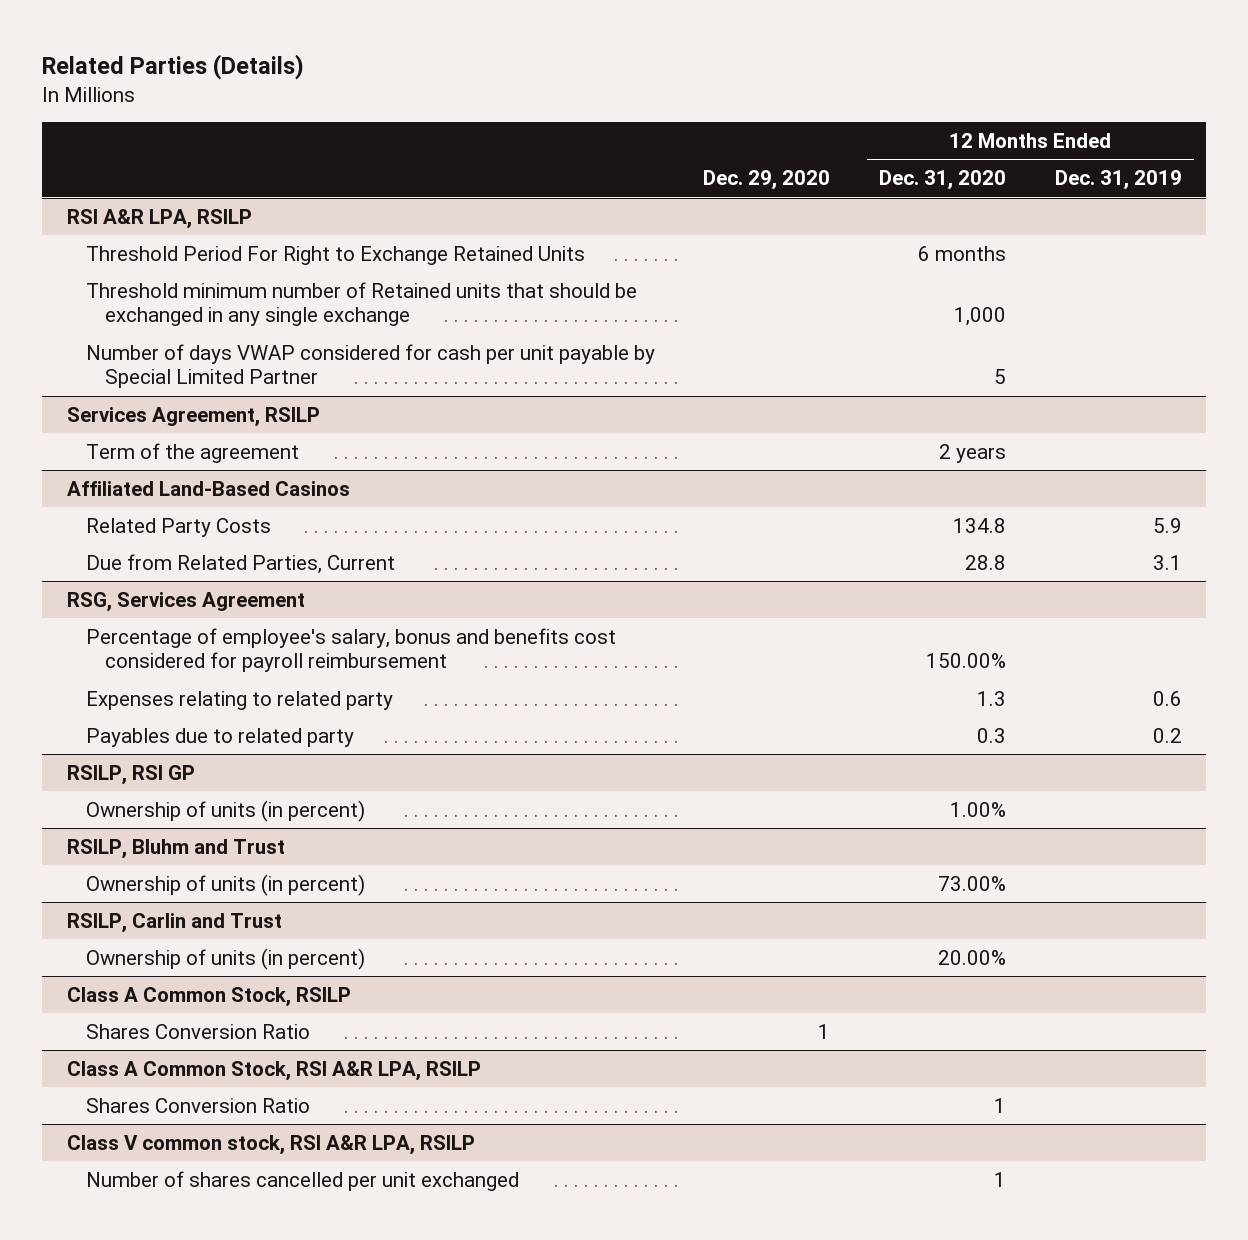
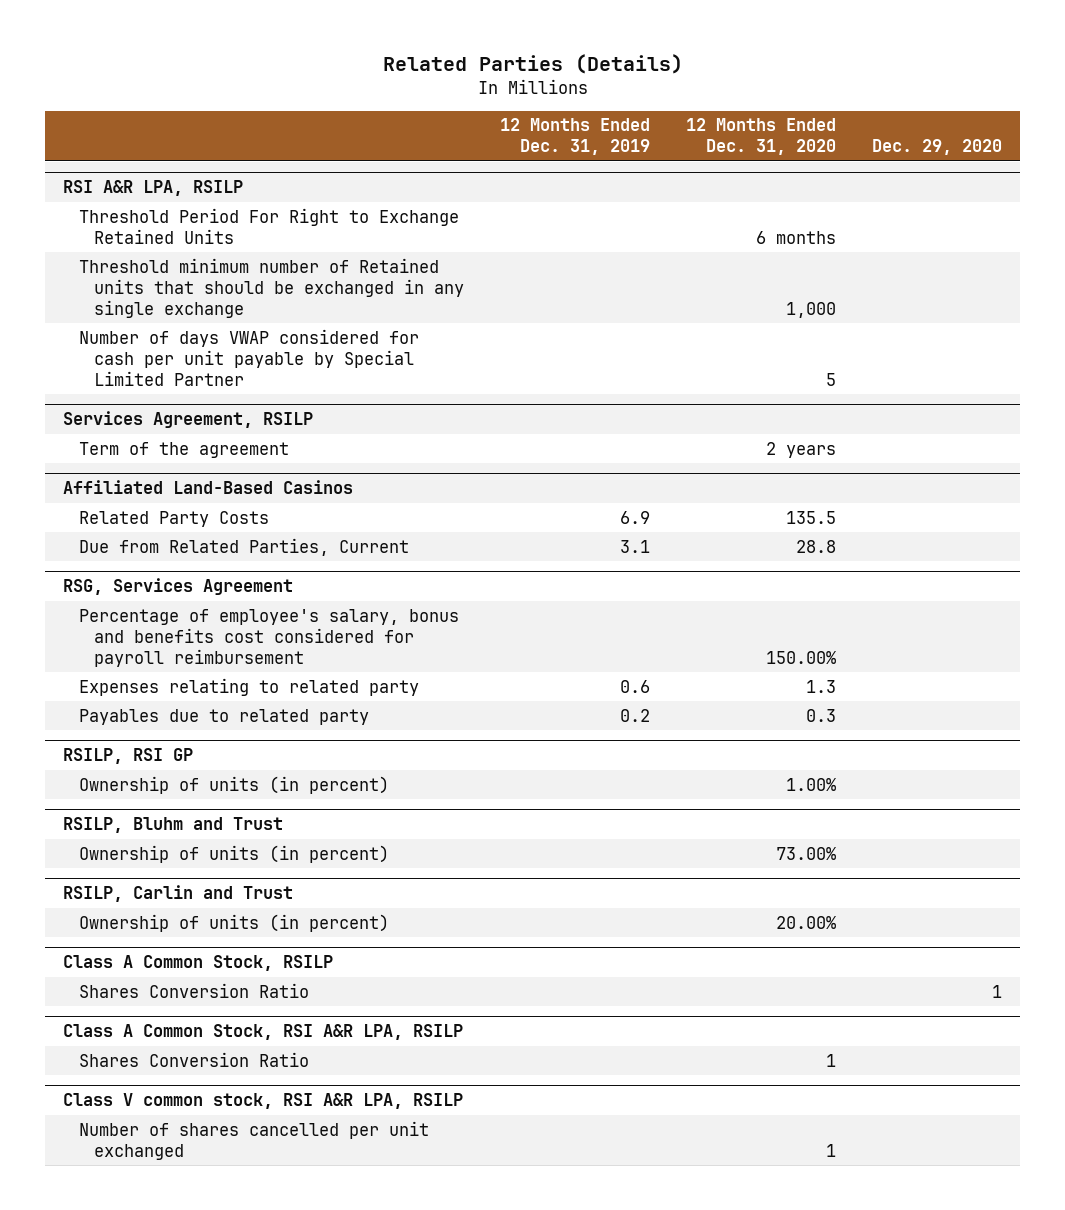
- | Dec. 29, 2020 | 12 Months Ended Dec. 31, 2020 | 12 Months Ended Dec. 31, 2019
+ | 12 Months Ended Dec. 31, 2019 | 12 Months Ended Dec. 31, 2020 | Dec. 29, 2020
@ Affiliated Land-Based Casinos
- Related Party Costs | | 134.8 | 5.9
+ Related Party Costs | 6.9 | 135.5 |

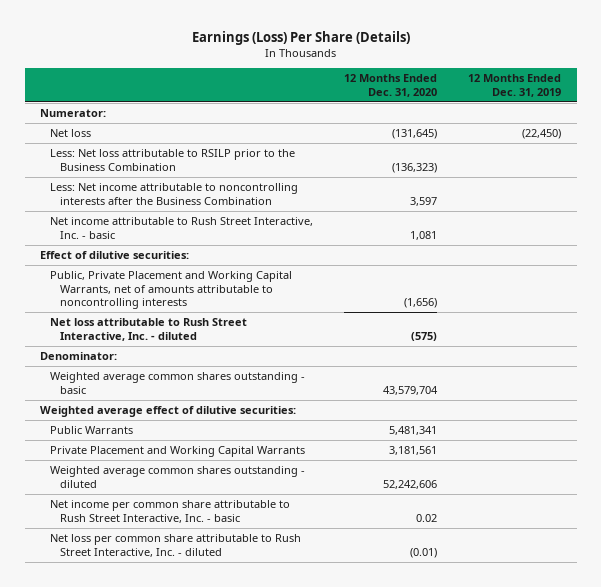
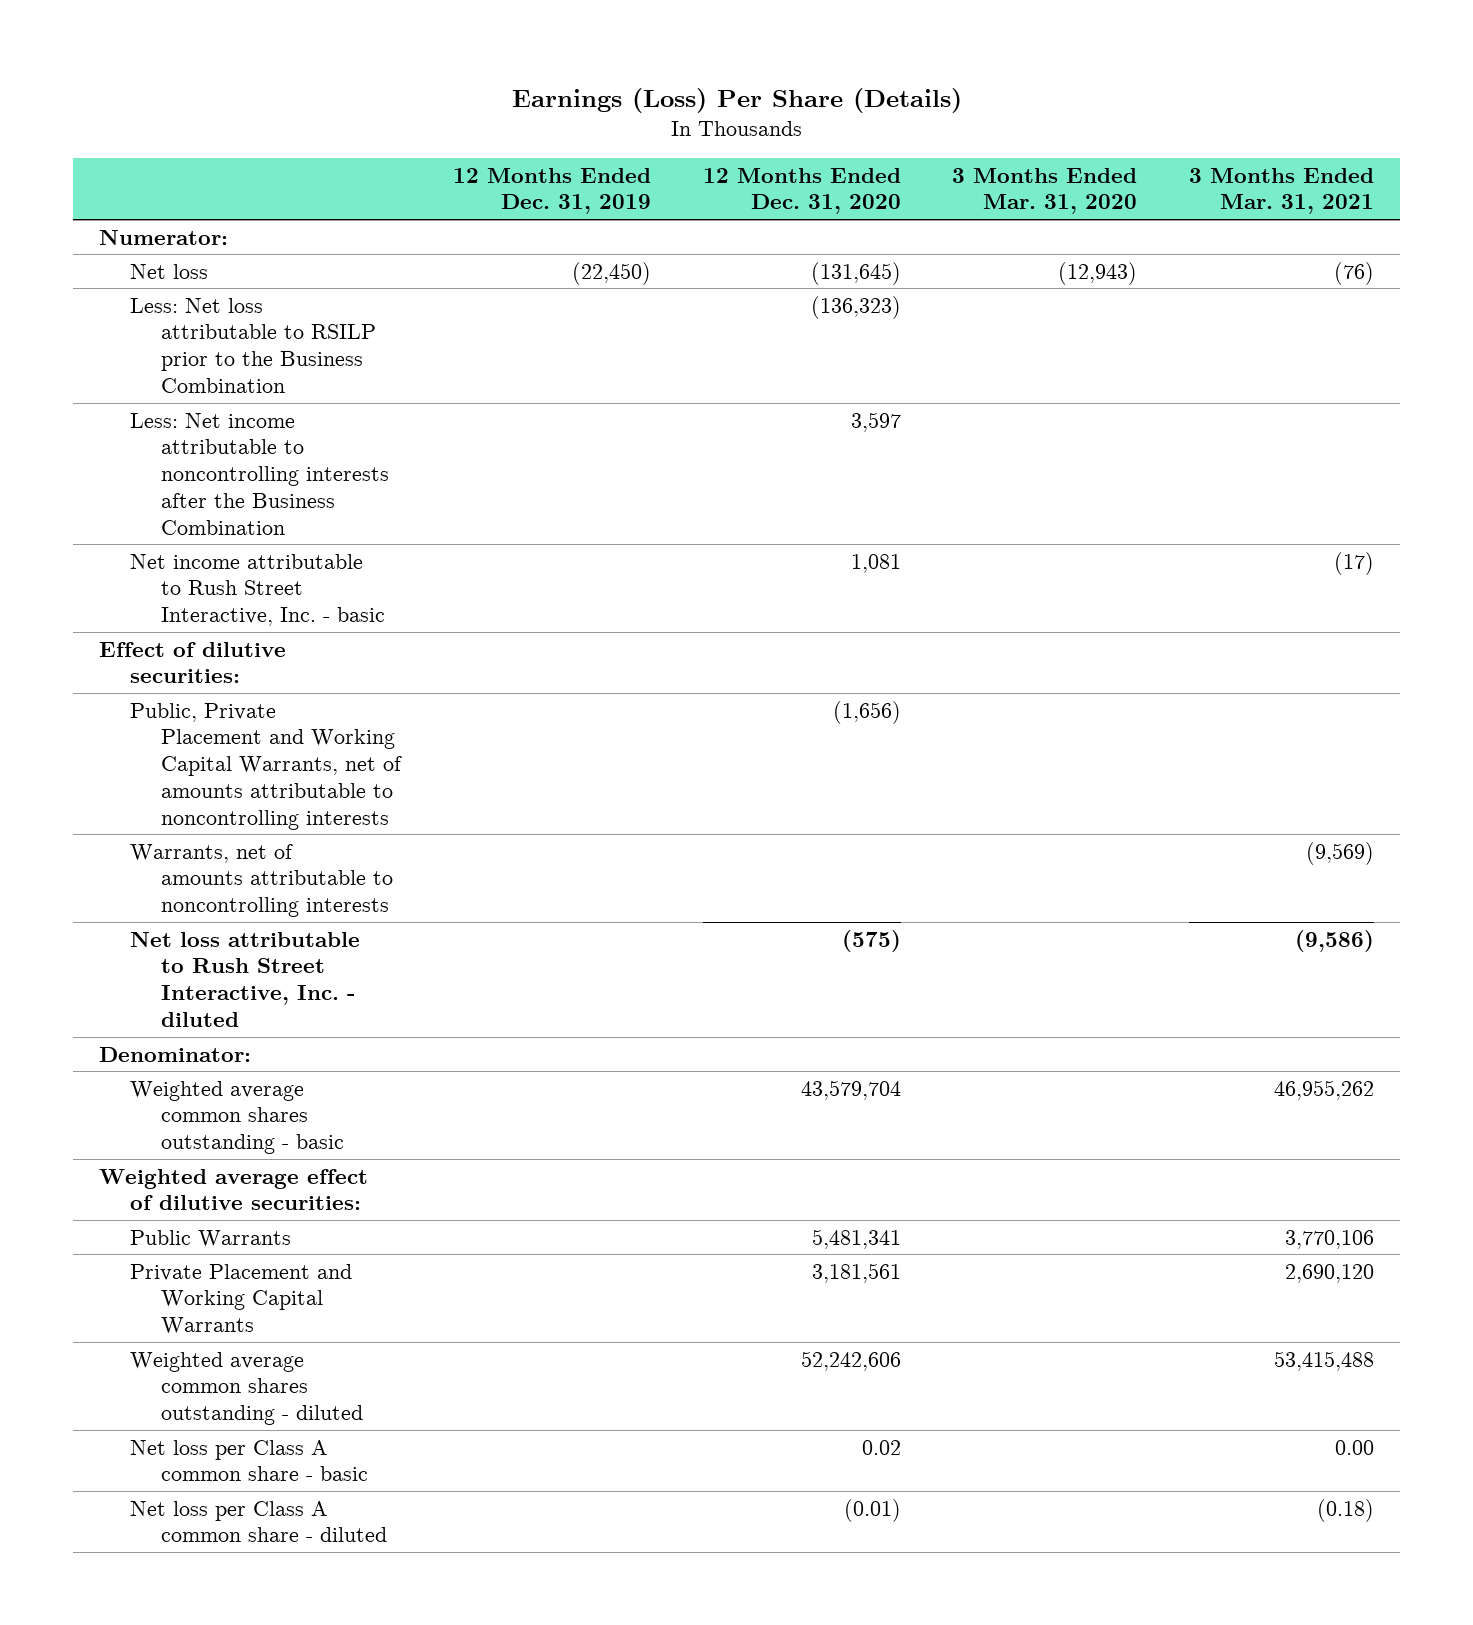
- | 12 Months Ended Dec. 31, 2020 | 12 Months Ended Dec. 31, 2019
+ | 12 Months Ended Dec. 31, 2019 | 12 Months Ended Dec. 31, 2020 | 3 Months Ended Mar. 31, 2020 | 3 Months Ended Mar. 31, 2021
+ Warrants, net of amounts attributable to noncontrolling interests | | | | (9,569)
- Net income per common share attributable to Rush Street Interactive, Inc. - basic | 0.02 |
- Net loss per common share attributable to Rush Street Interactive, Inc. - diluted | (0.01) |
+ Net loss per Class A common share - basic | | 0.02 | | 0.00
+ Net loss per Class A common share - diluted | | (0.01) | | (0.18)

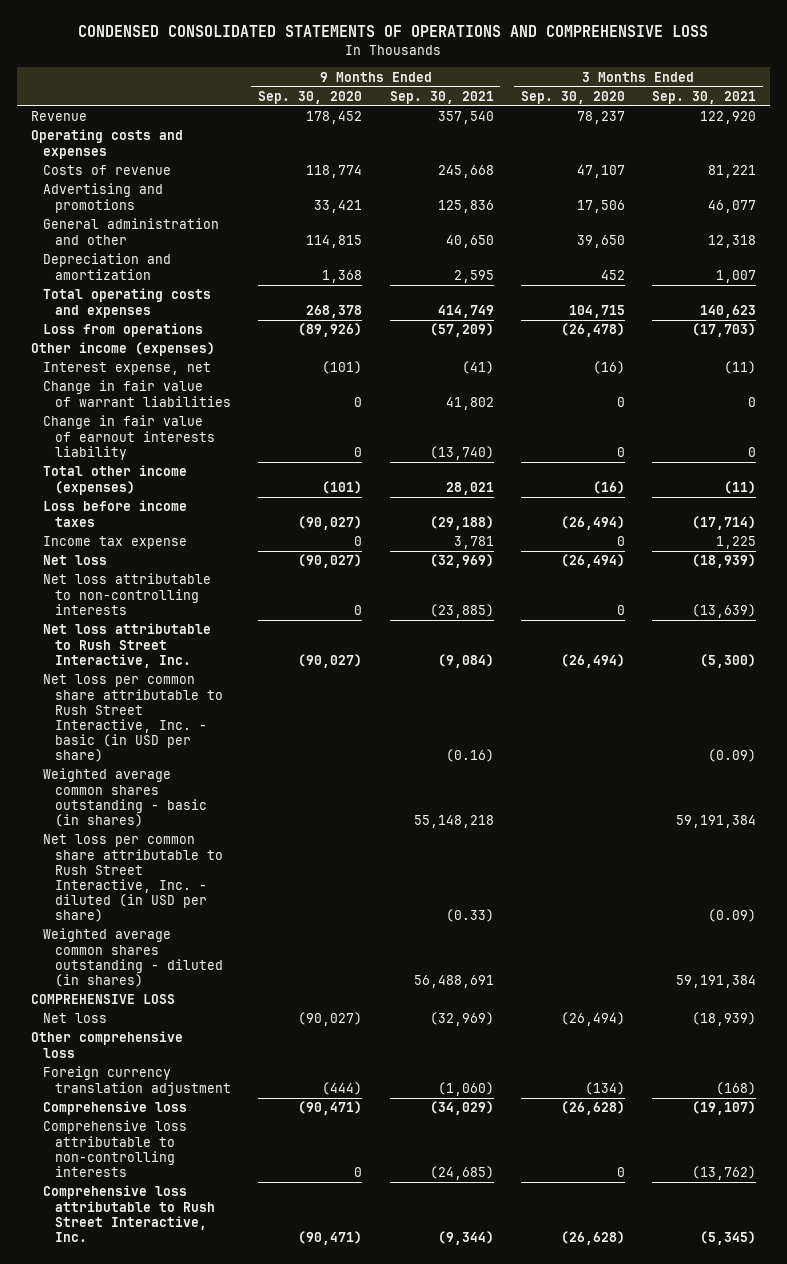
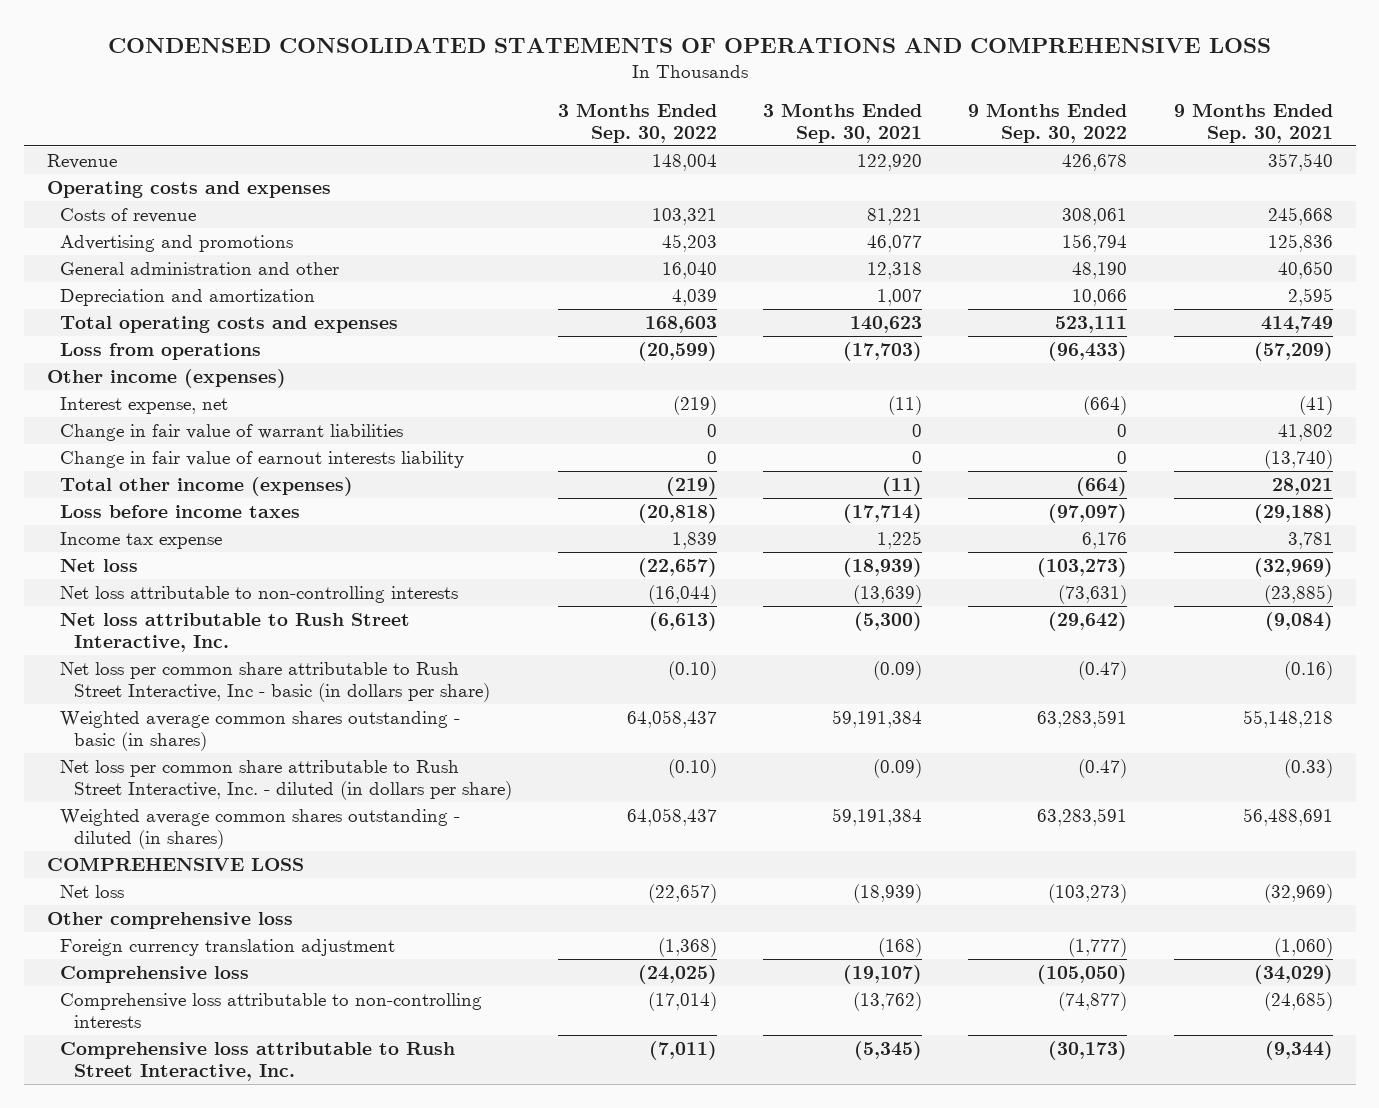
- | 9 Months Ended Sep. 30, 2020 | 9 Months Ended Sep. 30, 2021 | 3 Months Ended Sep. 30, 2020 | 3 Months Ended Sep. 30, 2021
+ | 3 Months Ended Sep. 30, 2022 | 3 Months Ended Sep. 30, 2021 | 9 Months Ended Sep. 30, 2022 | 9 Months Ended Sep. 30, 2021
- Net loss per common share attributable to Rush Street Interactive, Inc. - basic (in USD per share) | | (0.16) | | (0.09)
+ Net loss per common share attributable to Rush Street Interactive, Inc - basic (in dollars per share) | (0.10) | (0.09) | (0.47) | (0.16)
- Net loss per common share attributable to Rush Street Interactive, Inc. - diluted (in USD per share) | | (0.33) | | (0.09)
+ Net loss per common share attributable to Rush Street Interactive, Inc. - diluted (in dollars per share) | (0.10) | (0.09) | (0.47) | (0.33)

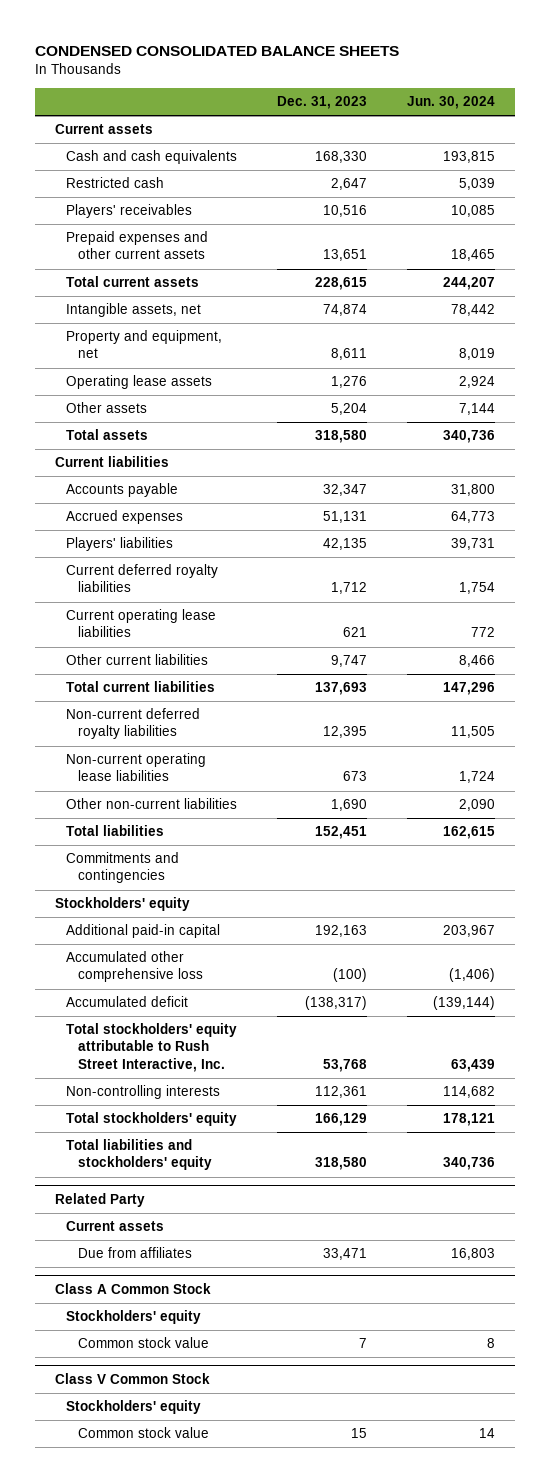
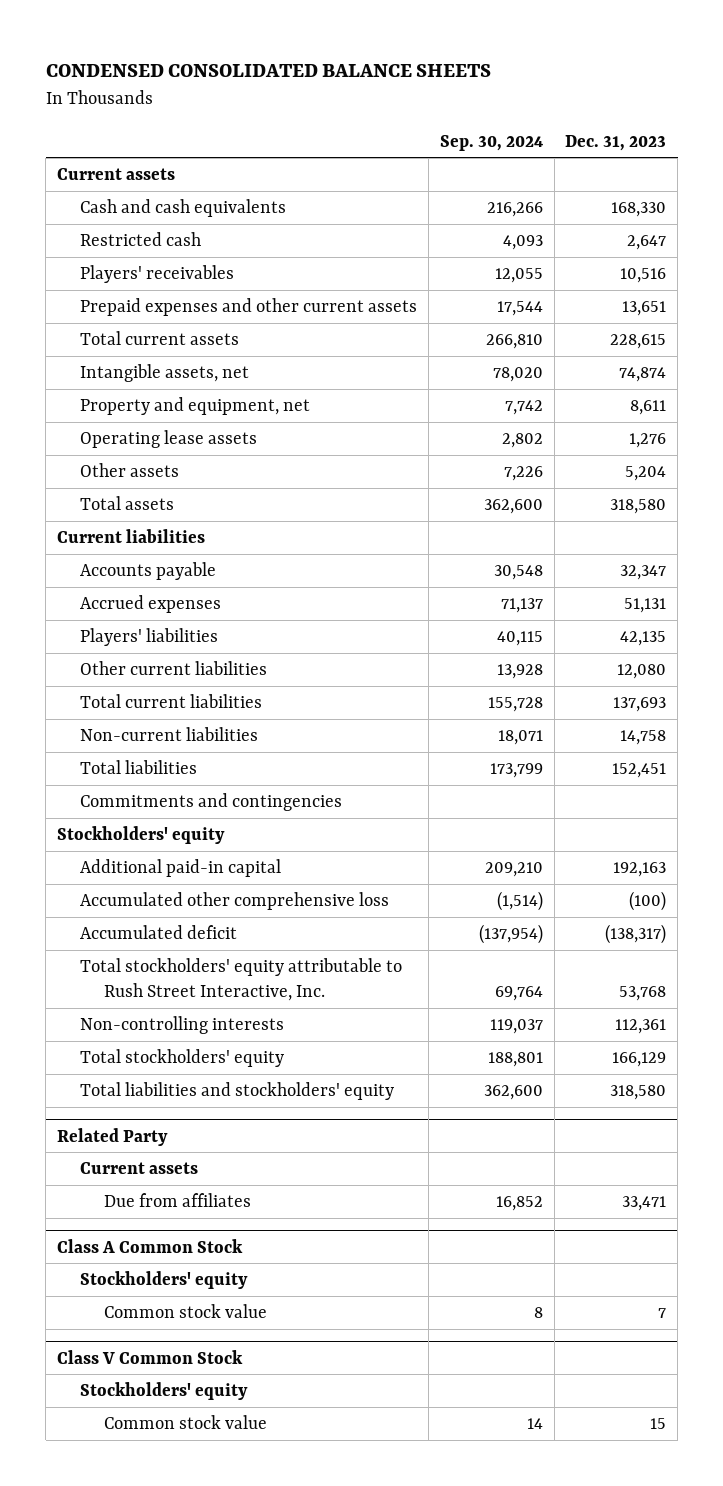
- | Dec. 31, 2023 | Jun. 30, 2024
+ | Sep. 30, 2024 | Dec. 31, 2023
- Current deferred royalty liabilities | 1,712 | 1,754
- Current operating lease liabilities | 621 | 772
- Other current liabilities | 9,747 | 8,466
+ Other current liabilities | 13,928 | 12,080
- Non-current deferred royalty liabilities | 12,395 | 11,505
- Non-current operating lease liabilities | 673 | 1,724
- Other non-current liabilities | 1,690 | 2,090
+ Non-current liabilities | 18,071 | 14,758

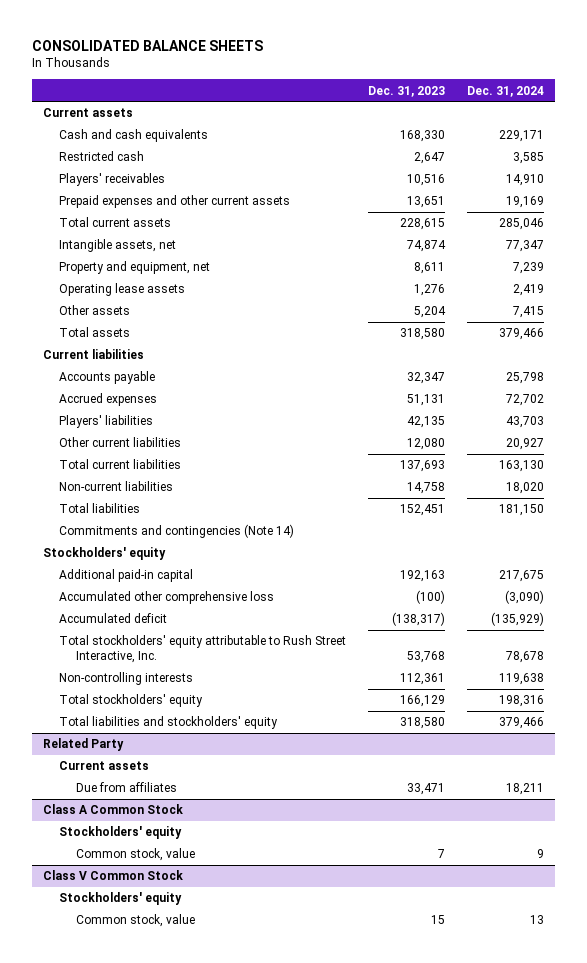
- CONDENSED CONSOLIDATED BALANCE SHEETS
+ CONSOLIDATED BALANCE SHEETS
- | Sep. 30, 2024 | Dec. 31, 2023
+ | Dec. 31, 2023 | Dec. 31, 2024
- Commitments and contingencies
+ Commitments and contingencies (Note 14)
@ Class A Common Stock
- Common stock value | 8 | 7
+ Common stock, value | 7 | 9
@ Class V Common Stock
- Common stock value | 14 | 15
+ Common stock, value | 15 | 13

